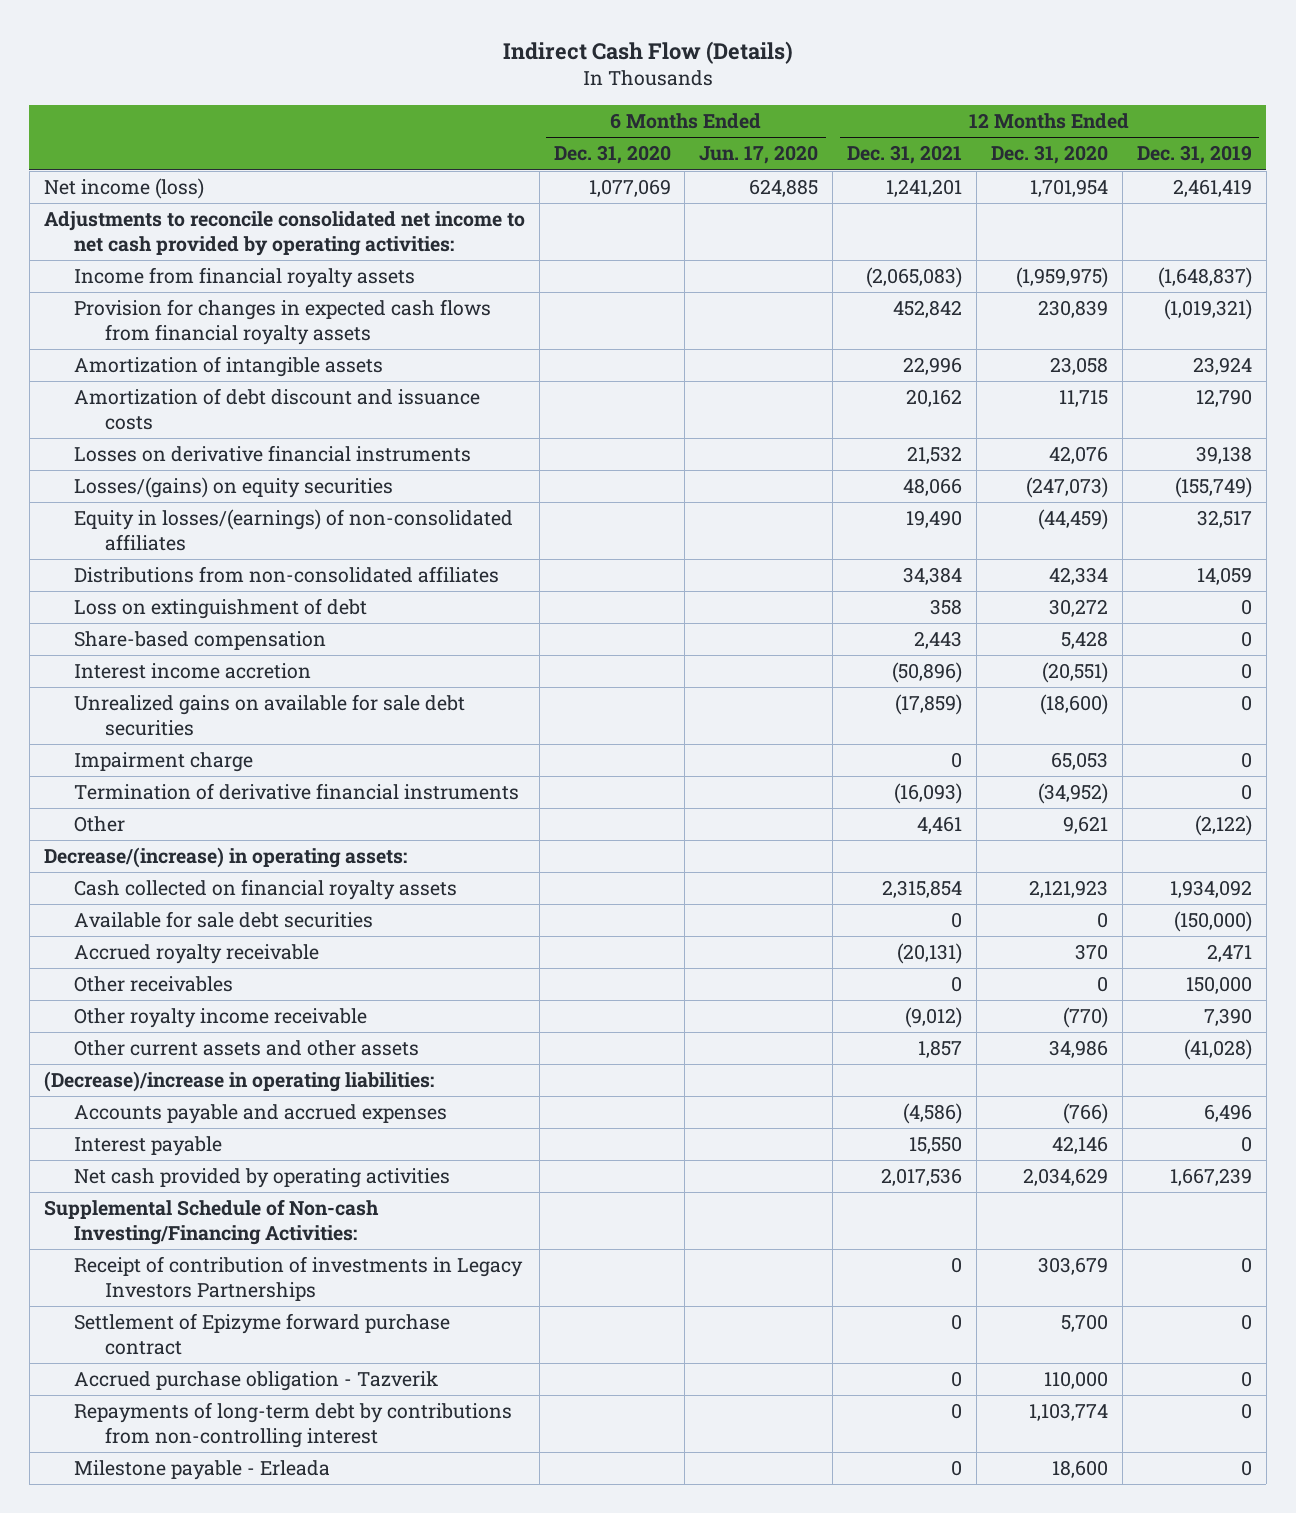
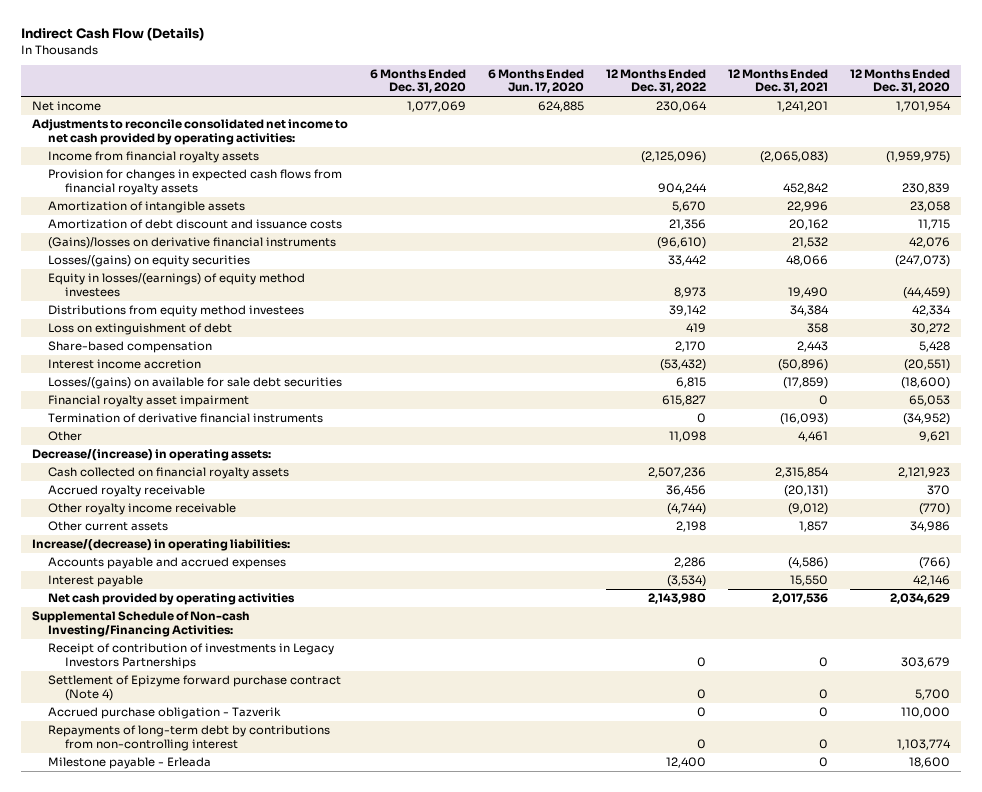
- | 6 Months Ended Dec. 31, 2020 | 6 Months Ended Jun. 17, 2020 | 12 Months Ended Dec. 31, 2021 | 12 Months Ended Dec. 31, 2020 | 12 Months Ended Dec. 31, 2019
+ | 6 Months Ended Dec. 31, 2020 | 6 Months Ended Jun. 17, 2020 | 12 Months Ended Dec. 31, 2022 | 12 Months Ended Dec. 31, 2021 | 12 Months Ended Dec. 31, 2020
- Net income (loss) | 1,077,069 | 624,885 | 1,241,201 | 1,701,954 | 2,461,419
+ Net income | 1,077,069 | 624,885 | 230,064 | 1,241,201 | 1,701,954
- Losses on derivative financial instruments | | | 21,532 | 42,076 | 39,138
+ (Gains)/losses on derivative financial instruments | | | (96,610) | 21,532 | 42,076
- Equity in losses/(earnings) of non-consolidated affiliates | | | 19,490 | (44,459) | 32,517
- Distributions from non-consolidated affiliates | | | 34,384 | 42,334 | 14,059
+ Equity in losses/(earnings) of equity method investees | | | 8,973 | 19,490 | (44,459)
+ Distributions from equity method investees | | | 39,142 | 34,384 | 42,334
- Unrealized gains on available for sale debt securities | | | (17,859) | (18,600) | 0
- Impairment charge | | | 0 | 65,053 | 0
+ Losses/(gains) on available for sale debt securities | | | 6,815 | (17,859) | (18,600)
+ Financial royalty asset impairment | | | 615,827 | 0 | 65,053
- Available for sale debt securities | | | 0 | 0 | (150,000)
- Other receivables | | | 0 | 0 | 150,000
- Other current assets and other assets | | | 1,857 | 34,986 | (41,028)
- (Decrease)/increase in operating liabilities:
+ Other current assets | | | 2,198 | 1,857 | 34,986
+ Increase/(decrease) in operating liabilities:
- Settlement of Epizyme forward purchase contract | | | 0 | 5,700 | 0
+ Settlement of Epizyme forward purchase contract (Note 4) | | | 0 | 0 | 5,700

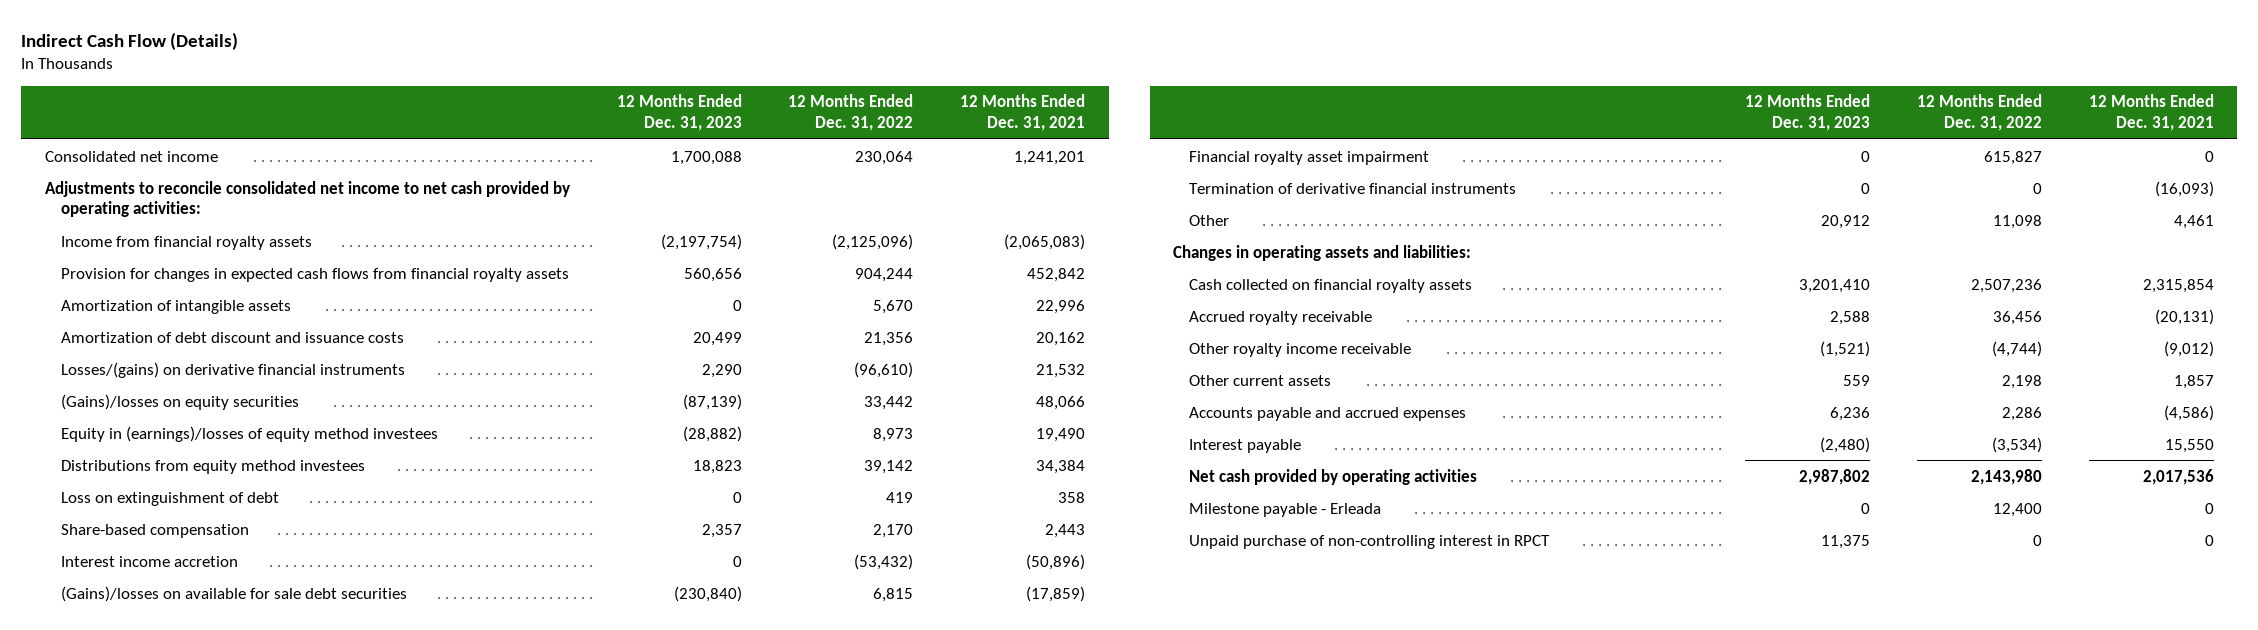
- | 6 Months Ended Dec. 31, 2020 | 6 Months Ended Jun. 17, 2020 | 12 Months Ended Dec. 31, 2022 | 12 Months Ended Dec. 31, 2021 | 12 Months Ended Dec. 31, 2020
+ | 12 Months Ended Dec. 31, 2023 | 12 Months Ended Dec. 31, 2022 | 12 Months Ended Dec. 31, 2021
- Net income | 1,077,069 | 624,885 | 230,064 | 1,241,201 | 1,701,954
+ Consolidated net income | 1,700,088 | 230,064 | 1,241,201
- (Gains)/losses on derivative financial instruments | | | (96,610) | 21,532 | 42,076
- Losses/(gains) on equity securities | | | 33,442 | 48,066 | (247,073)
- Equity in losses/(earnings) of equity method investees | | | 8,973 | 19,490 | (44,459)
+ Losses/(gains) on derivative financial instruments | 2,290 | (96,610) | 21,532
+ (Gains)/losses on equity securities | (87,139) | 33,442 | 48,066
+ Equity in (earnings)/losses of equity method investees | (28,882) | 8,973 | 19,490
- Losses/(gains) on available for sale debt securities | | | 6,815 | (17,859) | (18,600)
+ (Gains)/losses on available for sale debt securities | (230,840) | 6,815 | (17,859)
- Decrease/(increase) in operating assets:
+ Changes in operating assets and liabilities:
- Increase/(decrease) in operating liabilities:
- Supplemental Schedule of Non-cash Investing/Financing Activities:
- Receipt of contribution of investments in Legacy Investors Partnerships | | | 0 | 0 | 303,679
- Settlement of Epizyme forward purchase contract (Note 4) | | | 0 | 0 | 5,700
- Accrued purchase obligation - Tazverik | | | 0 | 0 | 110,000
- Repayments of long-term debt by contributions from non-controlling interest | | | 0 | 0 | 1,103,774
+ Unpaid purchase of non-controlling interest in RPCT | 11,375 | 0 | 0

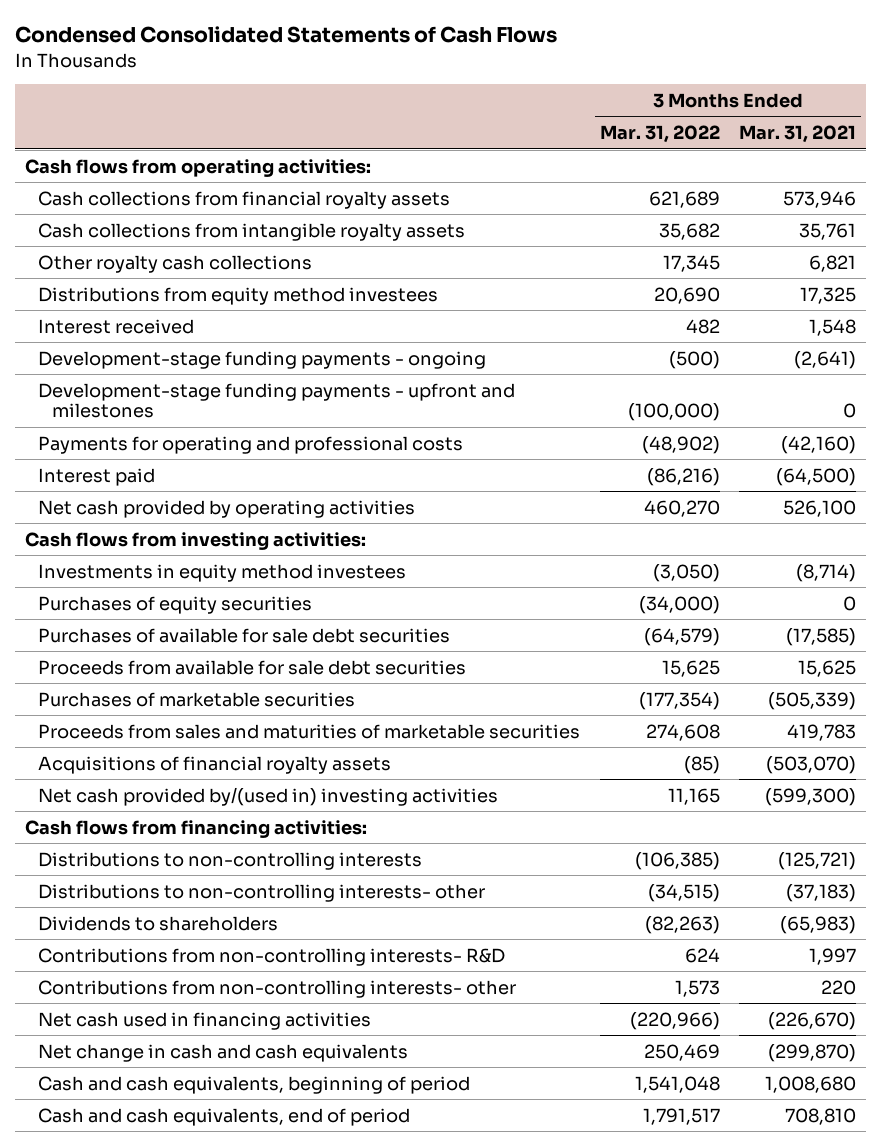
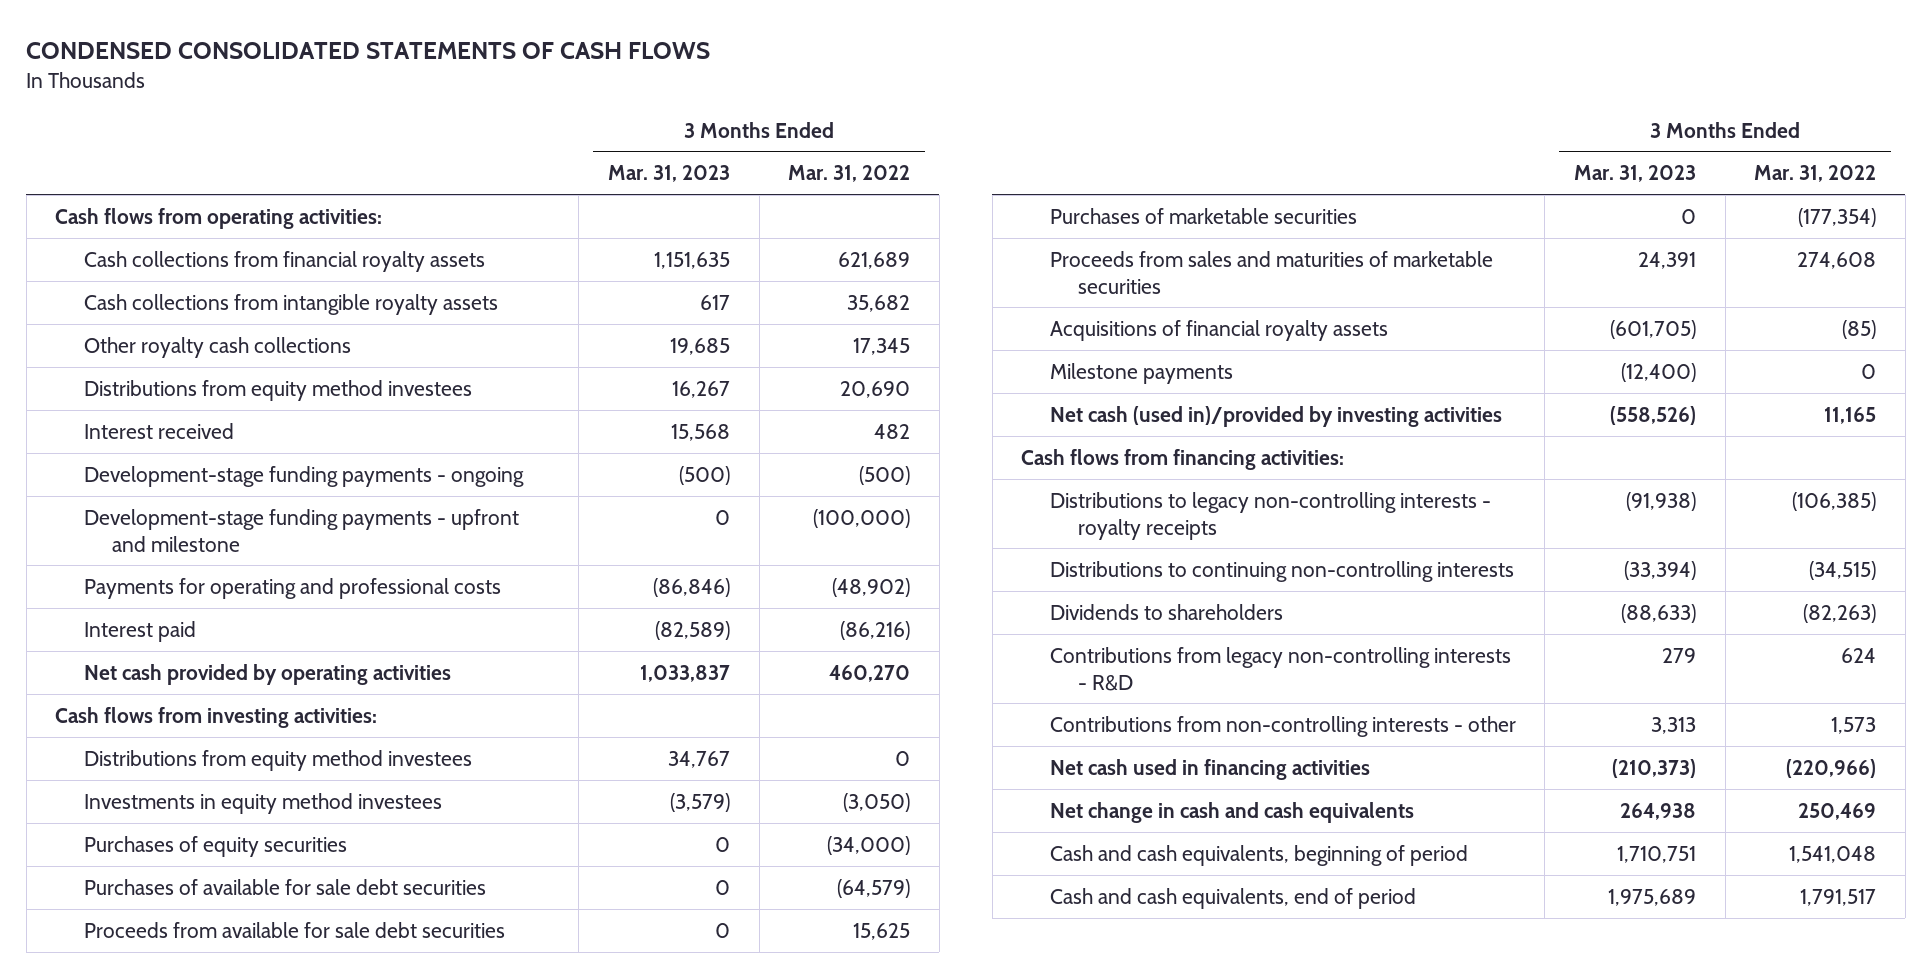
- Condensed Consolidated Statements of Cash Flows
+ CONDENSED CONSOLIDATED STATEMENTS OF CASH FLOWS
- | 3 Months Ended Mar. 31, 2022 | 3 Months Ended Mar. 31, 2021
+ | 3 Months Ended Mar. 31, 2023 | 3 Months Ended Mar. 31, 2022
- Development-stage funding payments - upfront and milestones | (100,000) | 0
+ Development-stage funding payments - upfront and milestone | 0 | (100,000)
+ Distributions from equity method investees | 34,767 | 0
- Net cash provided by/(used in) investing activities | 11,165 | (599,300)
+ Milestone payments | (12,400) | 0
+ Net cash (used in)/provided by investing activities | (558,526) | 11,165
- Distributions to non-controlling interests | (106,385) | (125,721)
- Distributions to non-controlling interests- other | (34,515) | (37,183)
+ Distributions to legacy non-controlling interests - royalty receipts | (91,938) | (106,385)
+ Distributions to continuing non-controlling interests | (33,394) | (34,515)
- Contributions from non-controlling interests- R&D | 624 | 1,997
- Contributions from non-controlling interests- other | 1,573 | 220
+ Contributions from legacy non-controlling interests - R&D | 279 | 624
+ Contributions from non-controlling interests - other | 3,313 | 1,573

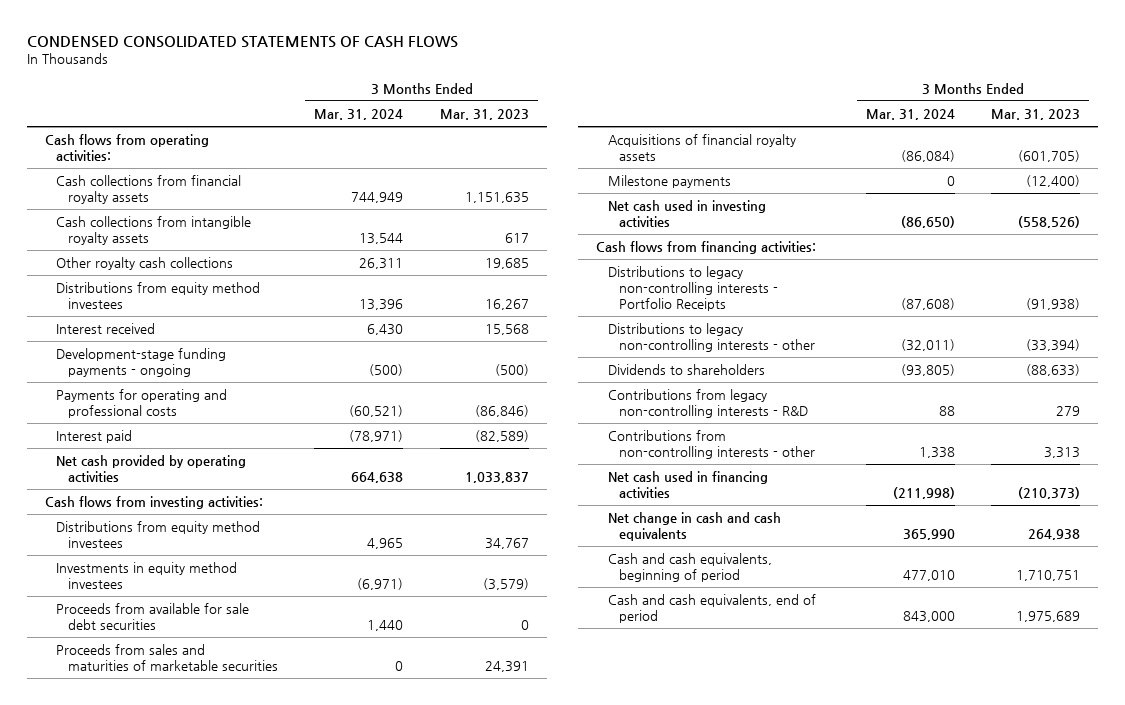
- | 3 Months Ended Mar. 31, 2023 | 3 Months Ended Mar. 31, 2022
+ | 3 Months Ended Mar. 31, 2024 | 3 Months Ended Mar. 31, 2023
- Development-stage funding payments - upfront and milestone | 0 | (100,000)
- Purchases of equity securities | 0 | (34,000)
- Purchases of available for sale debt securities | 0 | (64,579)
- Purchases of marketable securities | 0 | (177,354)
- Net cash (used in)/provided by investing activities | (558,526) | 11,165
+ Net cash used in investing activities | (86,650) | (558,526)
- Distributions to legacy non-controlling interests - royalty receipts | (91,938) | (106,385)
- Distributions to continuing non-controlling interests | (33,394) | (34,515)
+ Distributions to legacy non-controlling interests - Portfolio Receipts | (87,608) | (91,938)
+ Distributions to legacy non-controlling interests - other | (32,011) | (33,394)

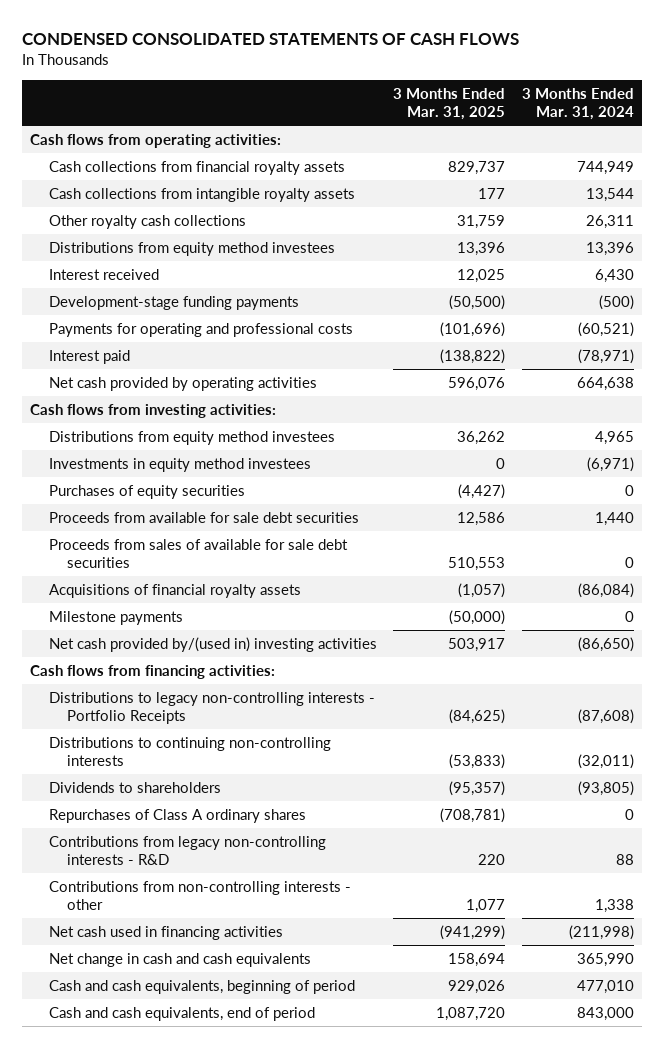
- | 3 Months Ended Mar. 31, 2024 | 3 Months Ended Mar. 31, 2023
+ | 3 Months Ended Mar. 31, 2025 | 3 Months Ended Mar. 31, 2024
- Development-stage funding payments - ongoing | (500) | (500)
+ Development-stage funding payments | (50,500) | (500)
+ Purchases of equity securities | (4,427) | 0
- Proceeds from sales and maturities of marketable securities | 0 | 24,391
+ Proceeds from sales of available for sale debt securities | 510,553 | 0
- Net cash used in investing activities | (86,650) | (558,526)
+ Net cash provided by/(used in) investing activities | 503,917 | (86,650)
- Distributions to legacy non-controlling interests - other | (32,011) | (33,394)
+ Distributions to continuing non-controlling interests | (53,833) | (32,011)
+ Repurchases of Class A ordinary shares | (708,781) | 0

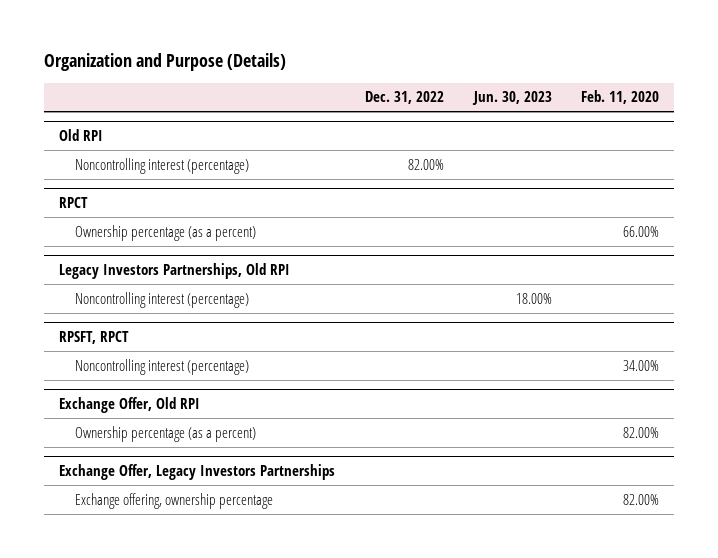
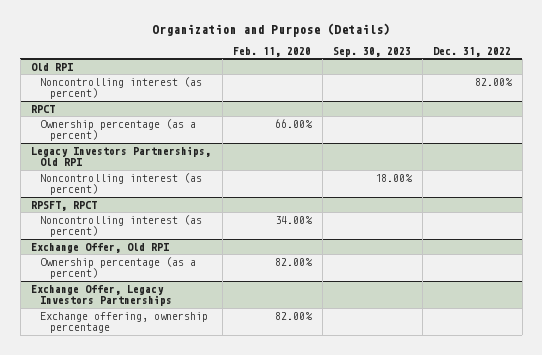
- | Dec. 31, 2022 | Jun. 30, 2023 | Feb. 11, 2020
+ | Feb. 11, 2020 | Sep. 30, 2023 | Dec. 31, 2022
@ Old RPI
- Noncontrolling interest (percentage) | 82.00% | |
+ Noncontrolling interest (as percent) | | | 82.00%
@ Legacy Investors Partnerships, Old RPI
- Noncontrolling interest (percentage) | | 18.00% |
+ Noncontrolling interest (as percent) | | 18.00% |
@ RPSFT, RPCT
- Noncontrolling interest (percentage) | | | 34.00%
+ Noncontrolling interest (as percent) | 34.00% | |

